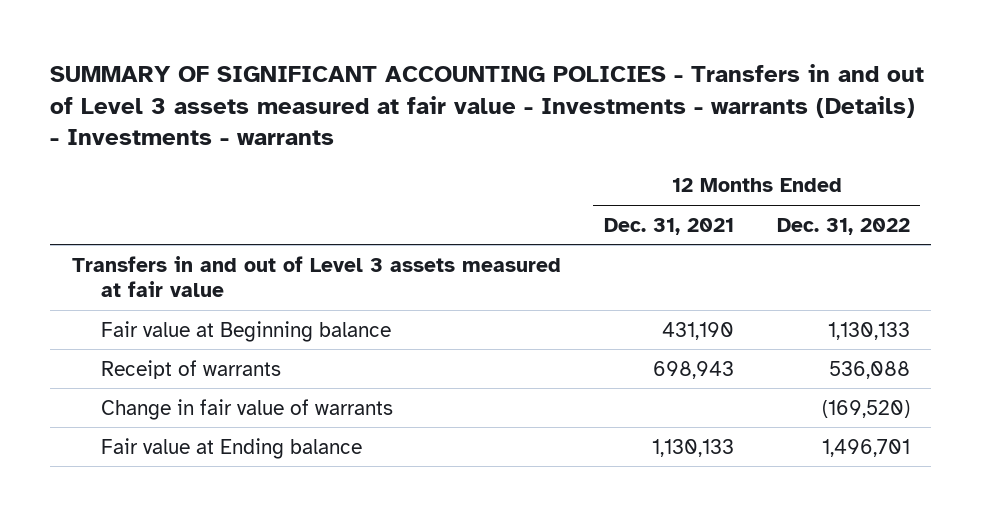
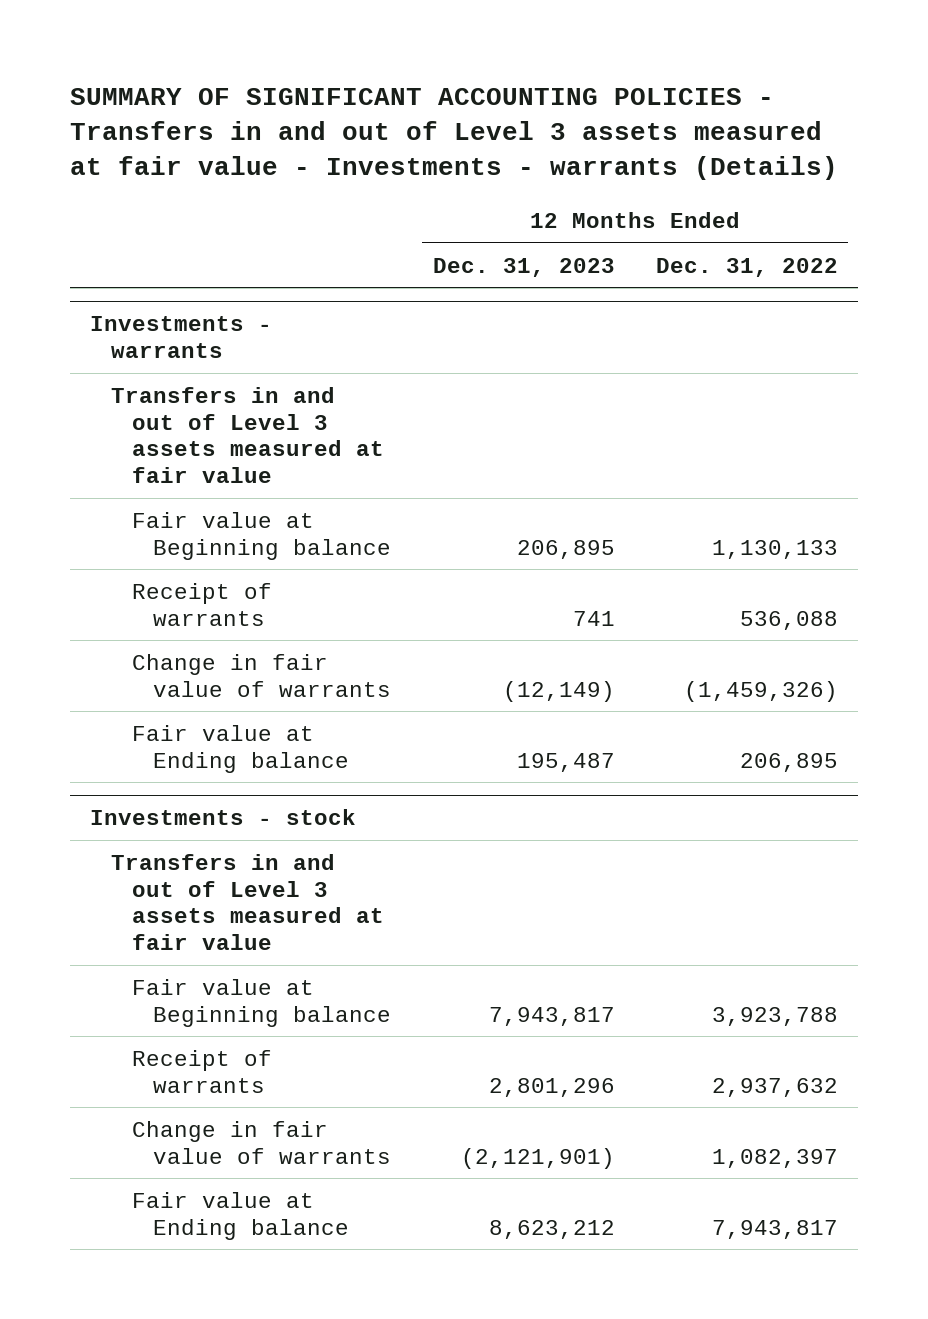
- SUMMARY OF SIGNIFICANT ACCOUNTING POLICIES - Transfers in and out of Level 3 assets measured at fair value - Investments - warrants (Details) - Investments - warrants
+ SUMMARY OF SIGNIFICANT ACCOUNTING POLICIES - Transfers in and out of Level 3 assets measured at fair value - Investments - warrants (Details)
- | 12 Months Ended Dec. 31, 2021 | 12 Months Ended Dec. 31, 2022
+ | 12 Months Ended Dec. 31, 2023 | 12 Months Ended Dec. 31, 2022
+ Investments - warrants
- Change in fair value of warrants | | (169,520)
- Fair value at Ending balance | 1,130,133 | 1,496,701
+ Change in fair value of warrants | (12,149) | (1,459,326)
+ Fair value at Ending balance | 195,487 | 206,895
+ Investments - stock
+ Transfers in and out of Level 3 assets measured at fair value
+ Fair value at Beginning balance | 7,943,817 | 3,923,788
+ Receipt of warrants | 2,801,296 | 2,937,632
+ Change in fair value of warrants | (2,121,901) | 1,082,397
+ Fair value at Ending balance | 8,623,212 | 7,943,817

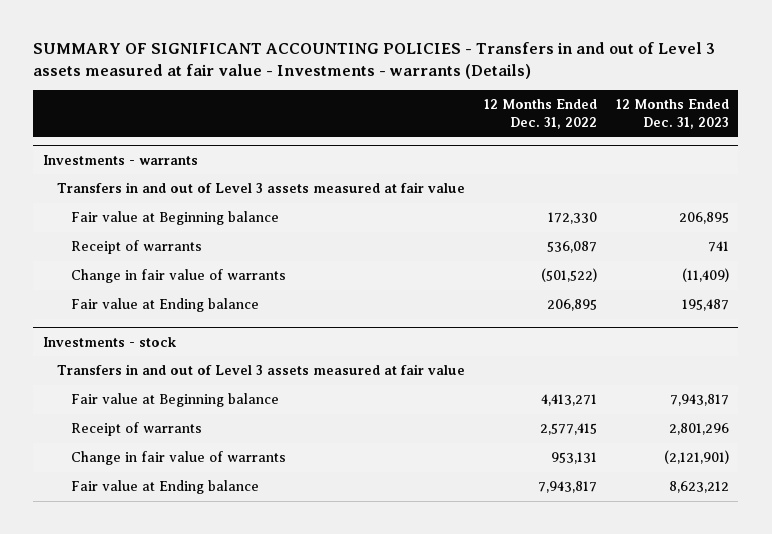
- | 12 Months Ended Dec. 31, 2023 | 12 Months Ended Dec. 31, 2022
+ | 12 Months Ended Dec. 31, 2022 | 12 Months Ended Dec. 31, 2023
@ Investments - warrants
- Fair value at Beginning balance | 206,895 | 1,130,133
- Receipt of warrants | 741 | 536,088
- Change in fair value of warrants | (12,149) | (1,459,326)
+ Fair value at Beginning balance | 172,330 | 206,895
+ Receipt of warrants | 536,087 | 741
+ Change in fair value of warrants | (501,522) | (11,409)
@ Investments - stock
- Fair value at Beginning balance | 7,943,817 | 3,923,788
- Receipt of warrants | 2,801,296 | 2,937,632
- Change in fair value of warrants | (2,121,901) | 1,082,397
+ Fair value at Beginning balance | 4,413,271 | 7,943,817
+ Receipt of warrants | 2,577,415 | 2,801,296
+ Change in fair value of warrants | 953,131 | (2,121,901)

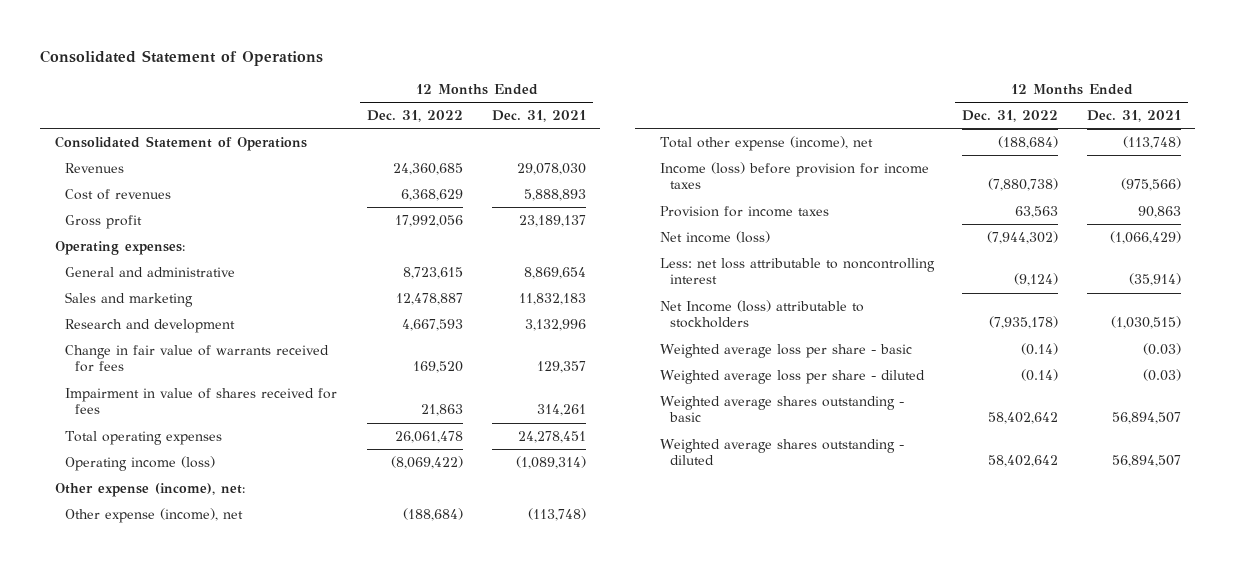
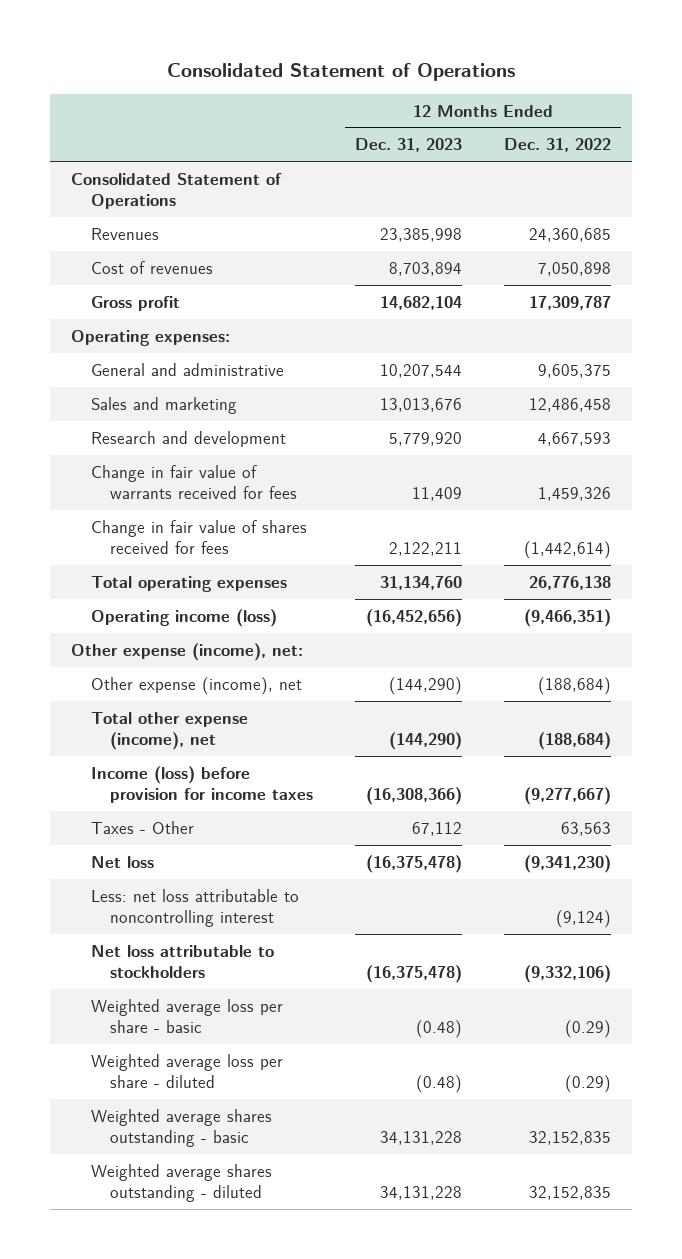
- | 12 Months Ended Dec. 31, 2022 | 12 Months Ended Dec. 31, 2021
+ | 12 Months Ended Dec. 31, 2023 | 12 Months Ended Dec. 31, 2022
- Cost of revenues | 6,368,629 | 5,888,893
- Gross profit | 17,992,056 | 23,189,137
+ Cost of revenues | 8,703,894 | 7,050,898
+ Gross profit | 14,682,104 | 17,309,787
- General and administrative | 8,723,615 | 8,869,654
- Sales and marketing | 12,478,887 | 11,832,183
+ General and administrative | 10,207,544 | 9,605,375
+ Sales and marketing | 13,013,676 | 12,486,458
- Change in fair value of warrants received for fees | 169,520 | 129,357
- Impairment in value of shares received for fees | 21,863 | 314,261
- Total operating expenses | 26,061,478 | 24,278,451
- Operating income (loss) | (8,069,422) | (1,089,314)
+ Change in fair value of warrants received for fees | 11,409 | 1,459,326
+ Change in fair value of shares received for fees | 2,122,211 | (1,442,614)
+ Total operating expenses | 31,134,760 | 26,776,138
+ Operating income (loss) | (16,452,656) | (9,466,351)
- Income (loss) before provision for income taxes | (7,880,738) | (975,566)
- Provision for income taxes | 63,563 | 90,863
- Net income (loss) | (7,944,302) | (1,066,429)
+ Income (loss) before provision for income taxes | (16,308,366) | (9,277,667)
+ Taxes - Other | 67,112 | 63,563
+ Net loss | (16,375,478) | (9,341,230)
- Net Income (loss) attributable to stockholders | (7,935,178) | (1,030,515)
- Weighted average loss per share - basic | (0.14) | (0.03)
- Weighted average loss per share - diluted | (0.14) | (0.03)
- Weighted average shares outstanding - basic | 58,402,642 | 56,894,507
- Weighted average shares outstanding - diluted | 58,402,642 | 56,894,507
+ Net loss attributable to stockholders | (16,375,478) | (9,332,106)
+ Weighted average loss per share - basic | (0.48) | (0.29)
+ Weighted average loss per share - diluted | (0.48) | (0.29)
+ Weighted average shares outstanding - basic | 34,131,228 | 32,152,835
+ Weighted average shares outstanding - diluted | 34,131,228 | 32,152,835

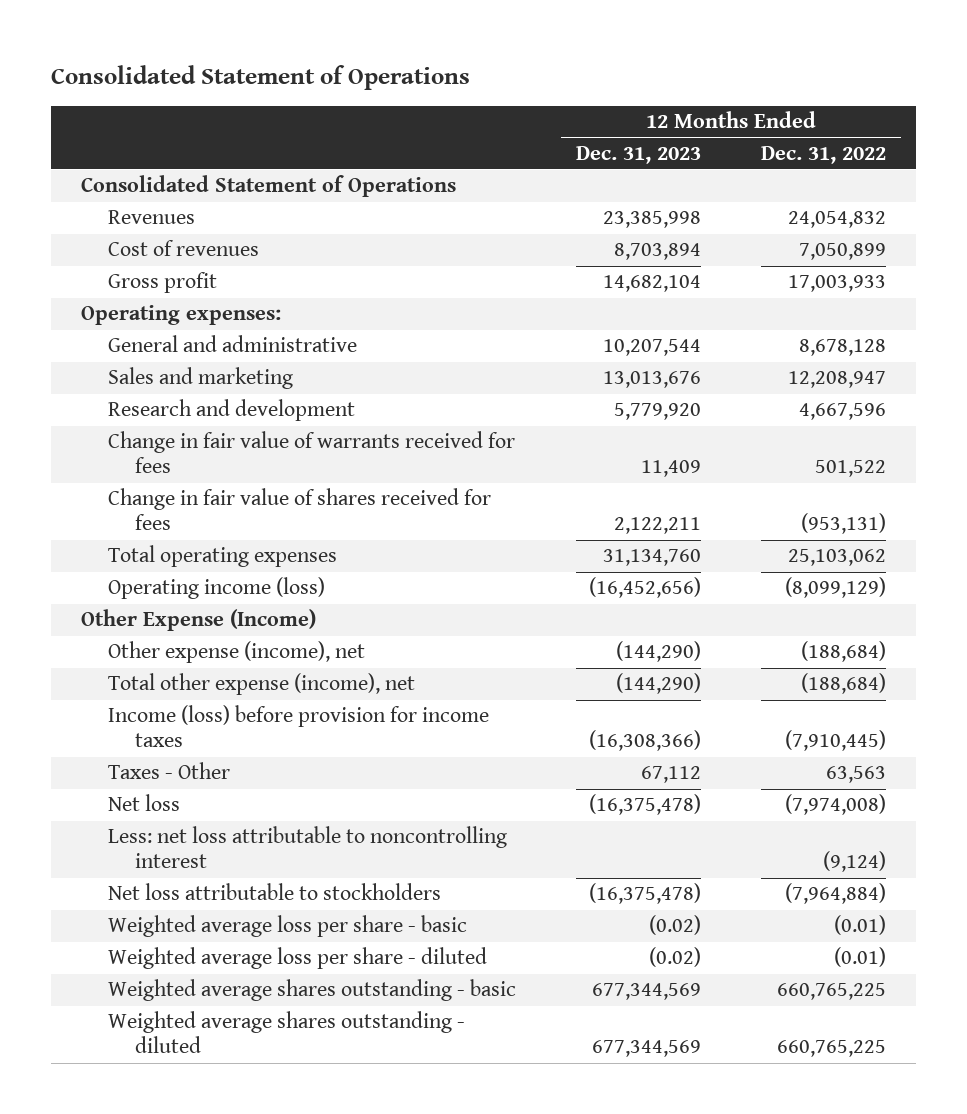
- Revenues | 23,385,998 | 24,360,685
- Cost of revenues | 8,703,894 | 7,050,898
- Gross profit | 14,682,104 | 17,309,787
+ Revenues | 23,385,998 | 24,054,832
+ Cost of revenues | 8,703,894 | 7,050,899
+ Gross profit | 14,682,104 | 17,003,933
- General and administrative | 10,207,544 | 9,605,375
- Sales and marketing | 13,013,676 | 12,486,458
- Research and development | 5,779,920 | 4,667,593
- Change in fair value of warrants received for fees | 11,409 | 1,459,326
- Change in fair value of shares received for fees | 2,122,211 | (1,442,614)
- Total operating expenses | 31,134,760 | 26,776,138
- Operating income (loss) | (16,452,656) | (9,466,351)
- Other expense (income), net:
+ General and administrative | 10,207,544 | 8,678,128
+ Sales and marketing | 13,013,676 | 12,208,947
+ Research and development | 5,779,920 | 4,667,596
+ Change in fair value of warrants received for fees | 11,409 | 501,522
+ Change in fair value of shares received for fees | 2,122,211 | (953,131)
+ Total operating expenses | 31,134,760 | 25,103,062
+ Operating income (loss) | (16,452,656) | (8,099,129)
+ Other Expense (Income)
- Income (loss) before provision for income taxes | (16,308,366) | (9,277,667)
+ Income (loss) before provision for income taxes | (16,308,366) | (7,910,445)
- Net loss | (16,375,478) | (9,341,230)
+ Net loss | (16,375,478) | (7,974,008)
- Net loss attributable to stockholders | (16,375,478) | (9,332,106)
- Weighted average loss per share - basic | (0.48) | (0.29)
- Weighted average loss per share - diluted | (0.48) | (0.29)
- Weighted average shares outstanding - basic | 34,131,228 | 32,152,835
- Weighted average shares outstanding - diluted | 34,131,228 | 32,152,835
+ Net loss attributable to stockholders | (16,375,478) | (7,964,884)
+ Weighted average loss per share - basic | (0.02) | (0.01)
+ Weighted average loss per share - diluted | (0.02) | (0.01)
+ Weighted average shares outstanding - basic | 677,344,569 | 660,765,225
+ Weighted average shares outstanding - diluted | 677,344,569 | 660,765,225

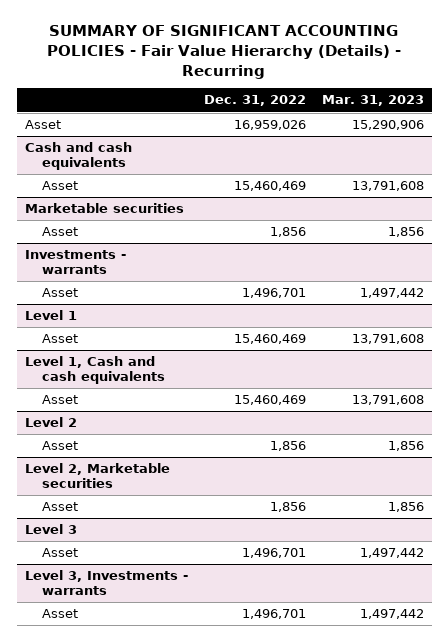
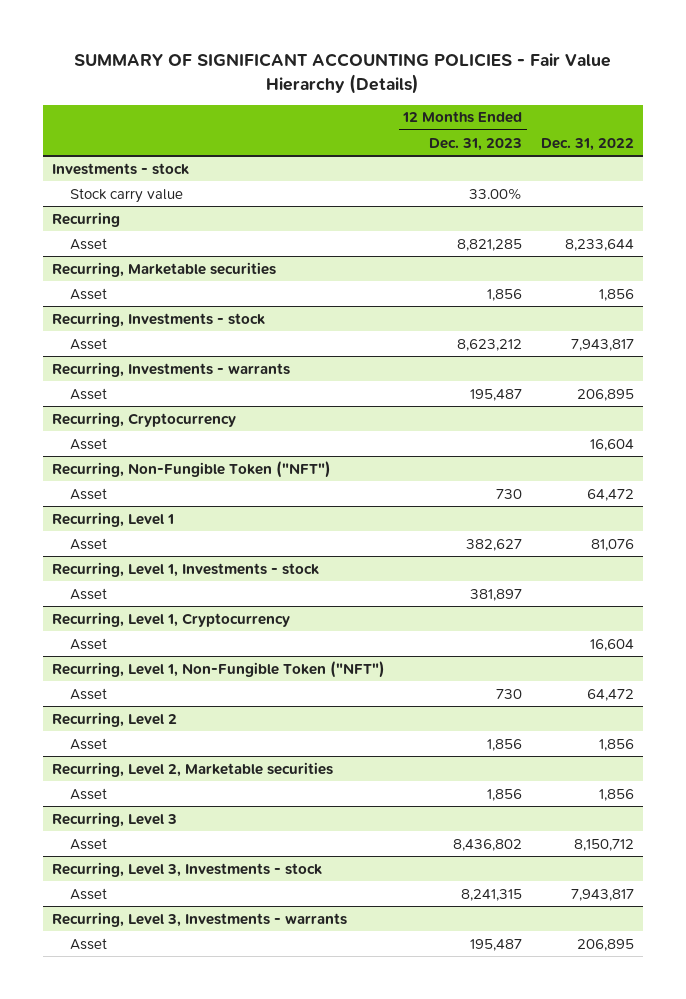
- SUMMARY OF SIGNIFICANT ACCOUNTING POLICIES - Fair Value Hierarchy (Details) - Recurring
+ SUMMARY OF SIGNIFICANT ACCOUNTING POLICIES - Fair Value Hierarchy (Details)
- | Dec. 31, 2022 | Mar. 31, 2023
+ | 12 Months Ended Dec. 31, 2023 | Dec. 31, 2022
- Asset | 16,959,026 | 15,290,906
- Cash and cash equivalents
- Asset | 15,460,469 | 13,791,608
- Marketable securities
+ Investments - stock
+ Stock carry value | 33.00% |
+ Recurring
+ Asset | 8,821,285 | 8,233,644
+ Recurring, Marketable securities
- Investments - warrants
- Asset | 1,496,701 | 1,497,442
- Level 1
- Asset | 15,460,469 | 13,791,608
- Level 1, Cash and cash equivalents
- Asset | 15,460,469 | 13,791,608
- Level 2
+ Recurring, Investments - stock
+ Asset | 8,623,212 | 7,943,817
+ Recurring, Investments - warrants
+ Asset | 195,487 | 206,895
+ Recurring, Cryptocurrency
+ Asset | | 16,604
+ Recurring, Non-Fungible Token ("NFT")
+ Asset | 730 | 64,472
+ Recurring, Level 1
+ Asset | 382,627 | 81,076
+ Recurring, Level 1, Investments - stock
+ Asset | 381,897 |
+ Recurring, Level 1, Cryptocurrency
+ Asset | | 16,604
+ Recurring, Level 1, Non-Fungible Token ("NFT")
+ Asset | 730 | 64,472
+ Recurring, Level 2
- Level 2, Marketable securities
+ Recurring, Level 2, Marketable securities
- Level 3
- Asset | 1,496,701 | 1,497,442
- Level 3, Investments - warrants
- Asset | 1,496,701 | 1,497,442
+ Recurring, Level 3
+ Asset | 8,436,802 | 8,150,712
+ Recurring, Level 3, Investments - stock
+ Asset | 8,241,315 | 7,943,817
+ Recurring, Level 3, Investments - warrants
+ Asset | 195,487 | 206,895

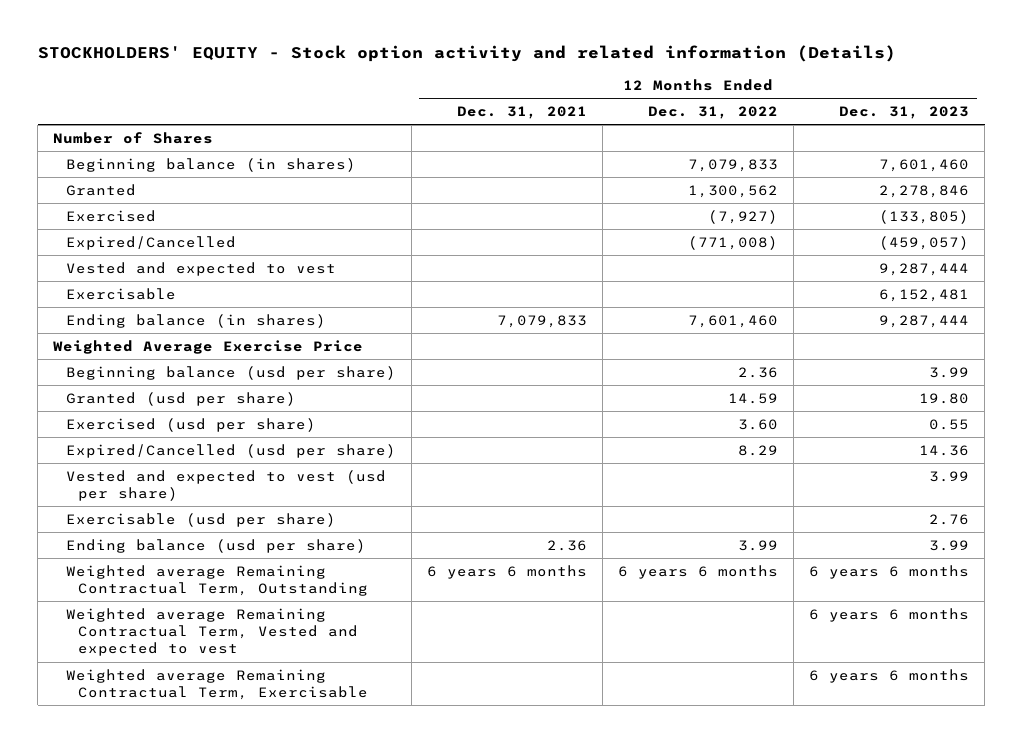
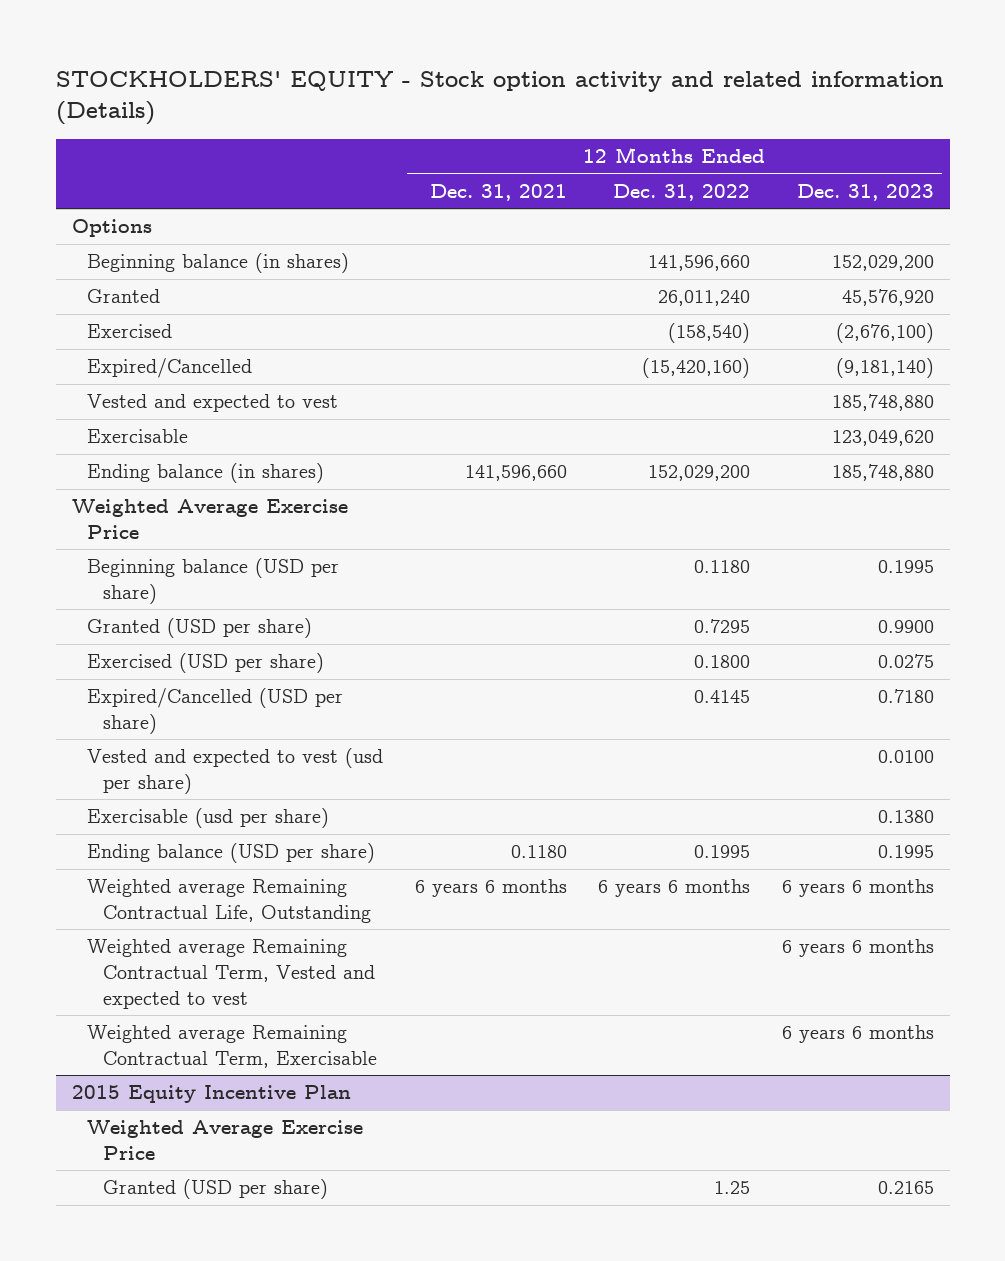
- Number of Shares
- Beginning balance (in shares) | | 7,079,833 | 7,601,460
- Granted | | 1,300,562 | 2,278,846
- Exercised | | (7,927) | (133,805)
- Expired/Cancelled | | (771,008) | (459,057)
- Vested and expected to vest | | | 9,287,444
- Exercisable | | | 6,152,481
- Ending balance (in shares) | 7,079,833 | 7,601,460 | 9,287,444
+ Options
+ Beginning balance (in shares) | | 141,596,660 | 152,029,200
+ Granted | | 26,011,240 | 45,576,920
+ Exercised | | (158,540) | (2,676,100)
+ Expired/Cancelled | | (15,420,160) | (9,181,140)
+ Vested and expected to vest | | | 185,748,880
+ Exercisable | | | 123,049,620
+ Ending balance (in shares) | 141,596,660 | 152,029,200 | 185,748,880
- Beginning balance (usd per share) | | 2.36 | 3.99
- Granted (usd per share) | | 14.59 | 19.80
- Exercised (usd per share) | | 3.60 | 0.55
- Expired/Cancelled (usd per share) | | 8.29 | 14.36
- Vested and expected to vest (usd per share) | | | 3.99
- Exercisable (usd per share) | | | 2.76
- Ending balance (usd per share) | 2.36 | 3.99 | 3.99
- Weighted average Remaining Contractual Term, Outstanding | 6 years 6 months | 6 years 6 months | 6 years 6 months
+ Beginning balance (USD per share) | | 0.1180 | 0.1995
+ Granted (USD per share) | | 0.7295 | 0.9900
+ Exercised (USD per share) | | 0.1800 | 0.0275
+ Expired/Cancelled (USD per share) | | 0.4145 | 0.7180
+ Vested and expected to vest (usd per share) | | | 0.0100
+ Exercisable (usd per share) | | | 0.1380
+ Ending balance (USD per share) | 0.1180 | 0.1995 | 0.1995
+ Weighted average Remaining Contractual Life, Outstanding | 6 years 6 months | 6 years 6 months | 6 years 6 months
+ 2015 Equity Incentive Plan
+ Weighted Average Exercise Price
+ Granted (USD per share) | | 1.25 | 0.2165

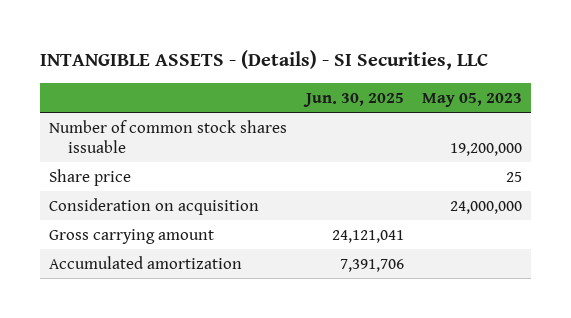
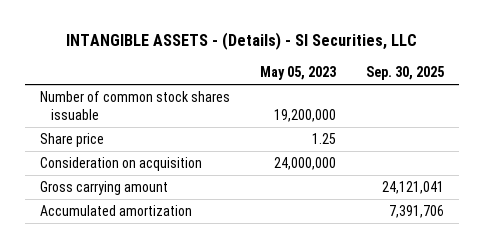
- | Jun. 30, 2025 | May 05, 2023
+ | May 05, 2023 | Sep. 30, 2025
- Share price | | 25
+ Share price | 1.25 |

